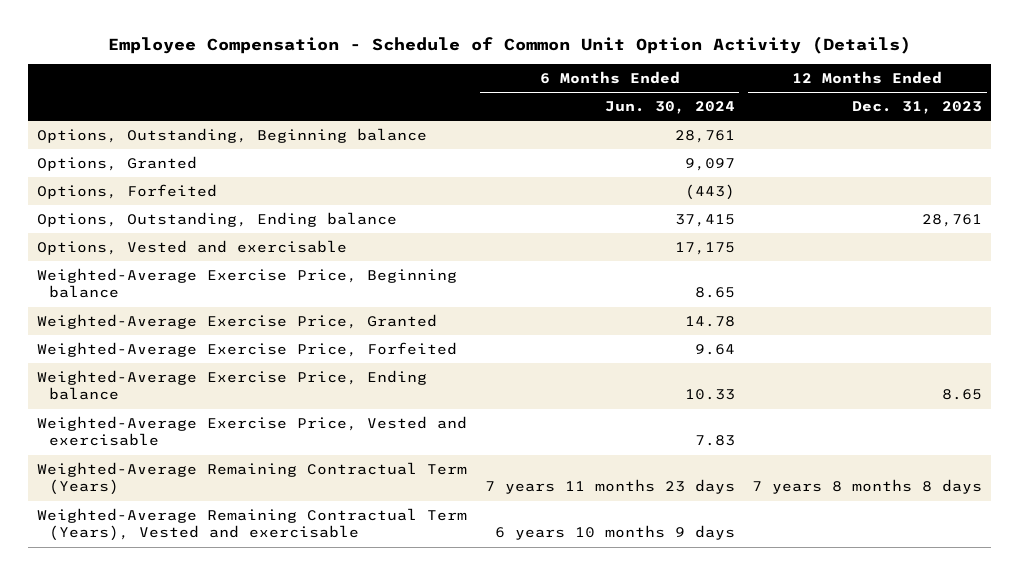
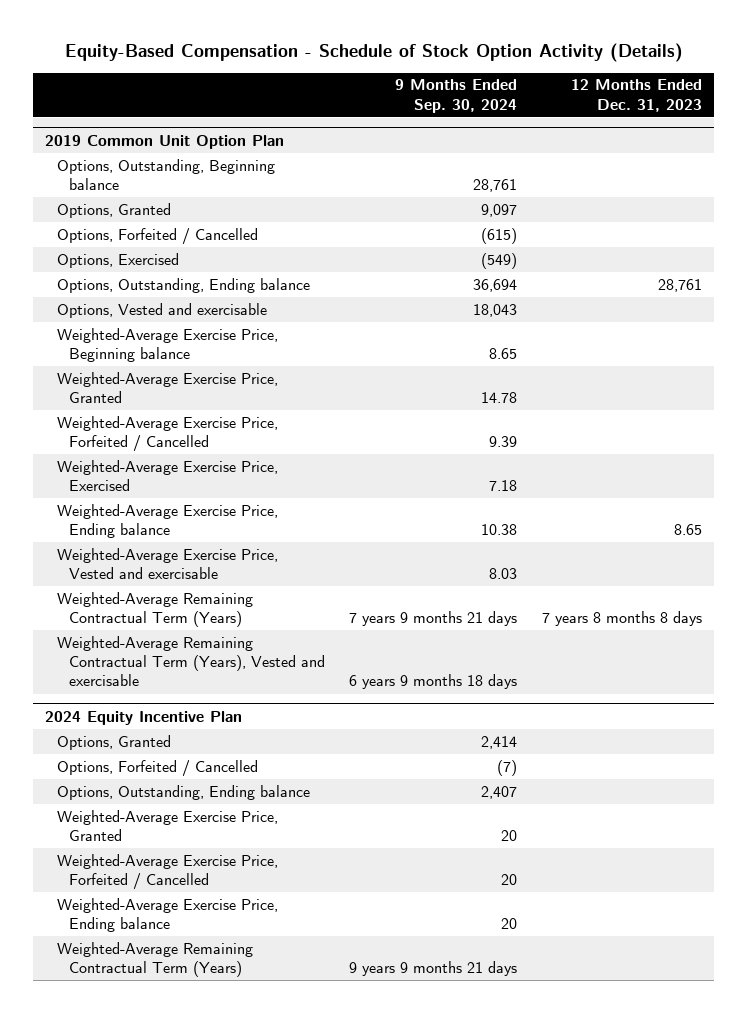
- Employee Compensation - Schedule of Common Unit Option Activity (Details)
+ Equity-Based Compensation - Schedule of Stock Option Activity (Details)
- | 6 Months Ended Jun. 30, 2024 | 12 Months Ended Dec. 31, 2023
+ | 9 Months Ended Sep. 30, 2024 | 12 Months Ended Dec. 31, 2023
+ 2019 Common Unit Option Plan
- Options, Forfeited | (443) |
+ Options, Forfeited / Cancelled | (615) |
+ Options, Exercised | (549) |
- Weighted-Average Exercise Price, Forfeited | 9.64 |
+ Weighted-Average Exercise Price, Forfeited / Cancelled | 9.39 |
+ Weighted-Average Exercise Price, Exercised | 7.18 |
+ 2024 Equity Incentive Plan
+ Options, Granted | 2,414 |
+ Options, Forfeited / Cancelled | (7) |
+ Options, Outstanding, Ending balance | 2,407 |
+ Weighted-Average Exercise Price, Granted | 20 |
+ Weighted-Average Exercise Price, Forfeited / Cancelled | 20 |
+ Weighted-Average Exercise Price, Ending balance | 20 |
+ Weighted-Average Remaining Contractual Term (Years) | 9 years 9 months 21 days |

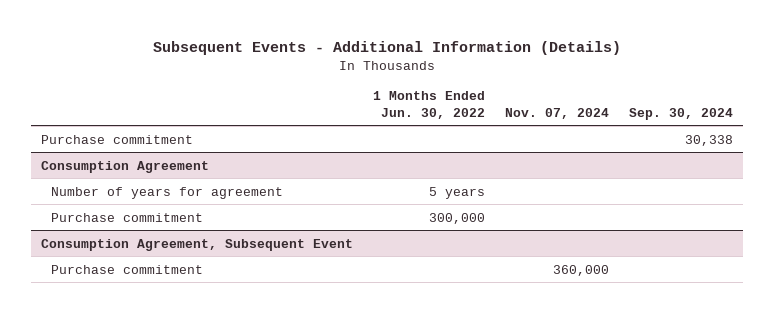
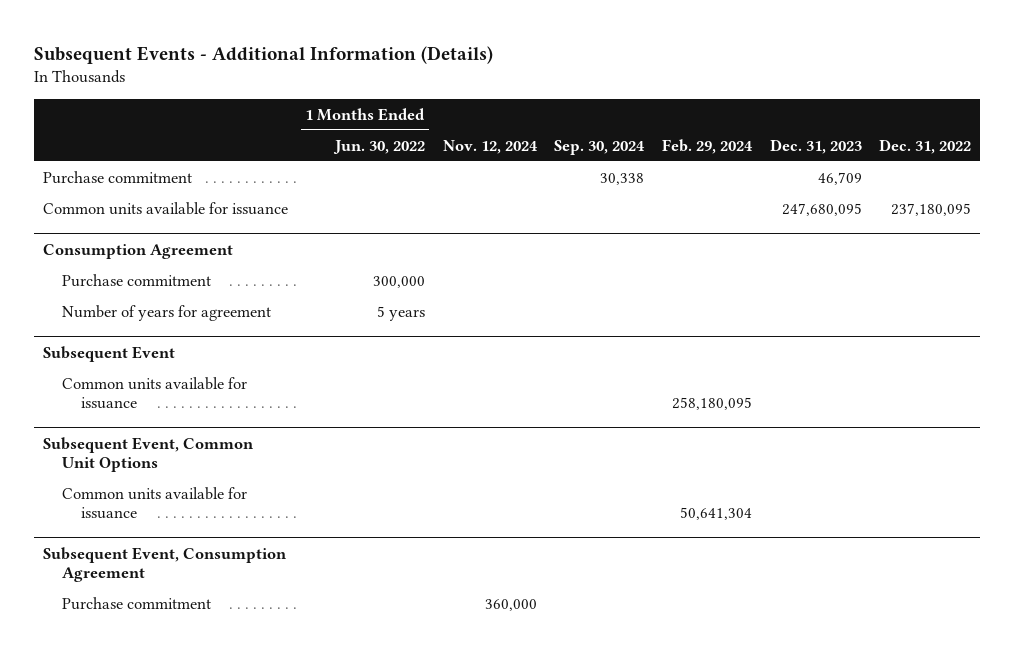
- | 1 Months Ended Jun. 30, 2022 | Nov. 07, 2024 | Sep. 30, 2024
+ | 1 Months Ended Jun. 30, 2022 | Nov. 12, 2024 | Sep. 30, 2024 | Feb. 29, 2024 | Dec. 31, 2023 | Dec. 31, 2022
+ Common units available for issuance | | | | | 247,680,095 | 237,180,095
- Consumption Agreement, Subsequent Event
@ Consumption Agreement
moved down: Number of years for agreement | 5 years | | | | |
+ Subsequent Event
+ Common units available for issuance | | | | 258,180,095 | |
+ Subsequent Event, Common Unit Options
+ Common units available for issuance | | | | 50,641,304 | |
+ Subsequent Event, Consumption Agreement

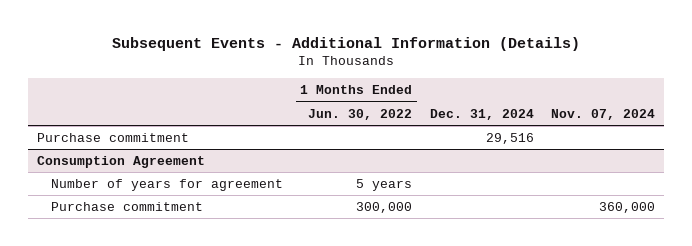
- | 1 Months Ended Jun. 30, 2022 | Nov. 12, 2024 | Sep. 30, 2024 | Feb. 29, 2024 | Dec. 31, 2023 | Dec. 31, 2022
+ | 1 Months Ended Jun. 30, 2022 | Dec. 31, 2024 | Nov. 07, 2024
- Common units available for issuance | | | | | 247,680,095 | 237,180,095
- Subsequent Event
- Common units available for issuance | | | | 258,180,095 | |
- Subsequent Event, Common Unit Options
- Common units available for issuance | | | | 50,641,304 | |
- Subsequent Event, Consumption Agreement
- Purchase commitment | | 360,000 | | | |
@ Consumption Agreement
moved down: Purchase commitment | 300,000 | | 360,000

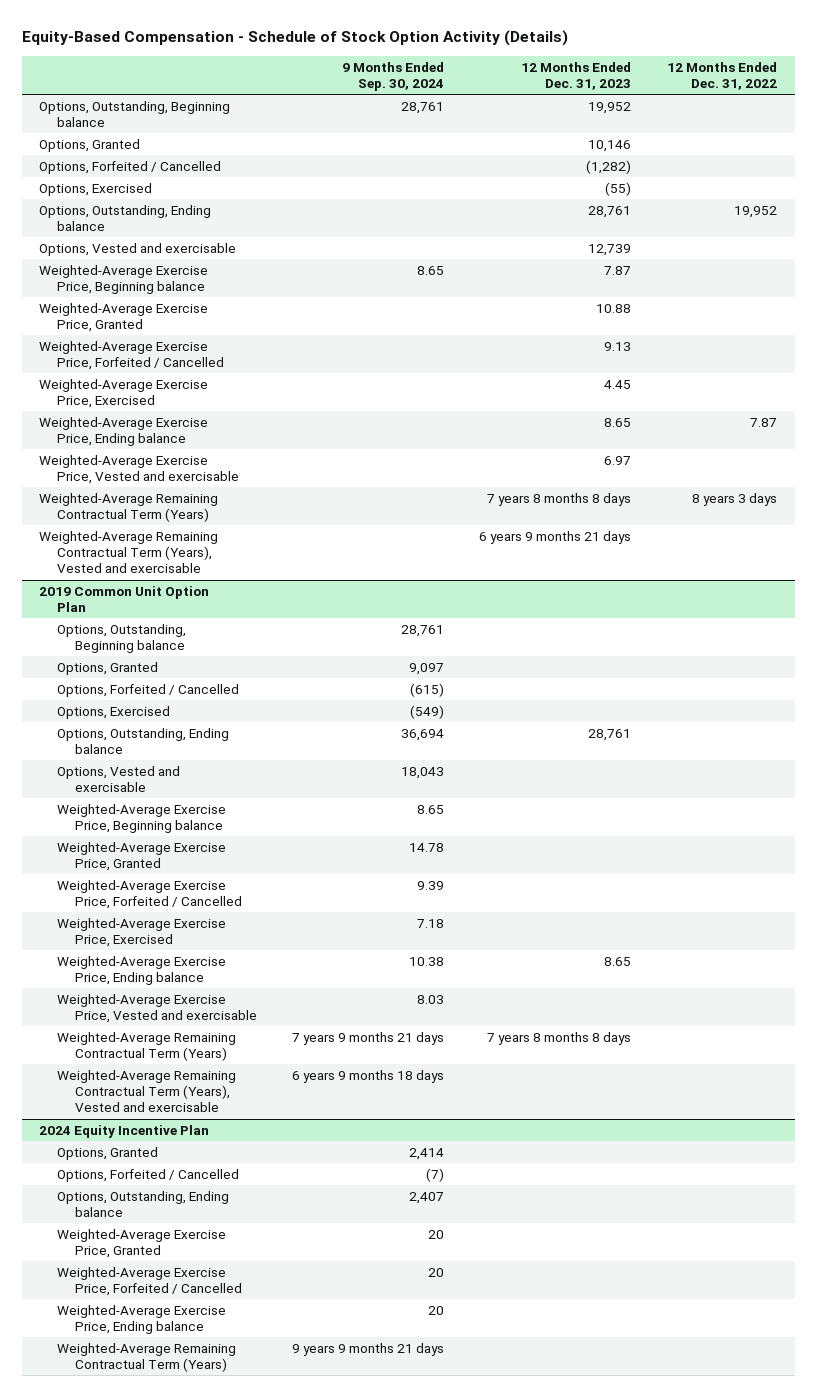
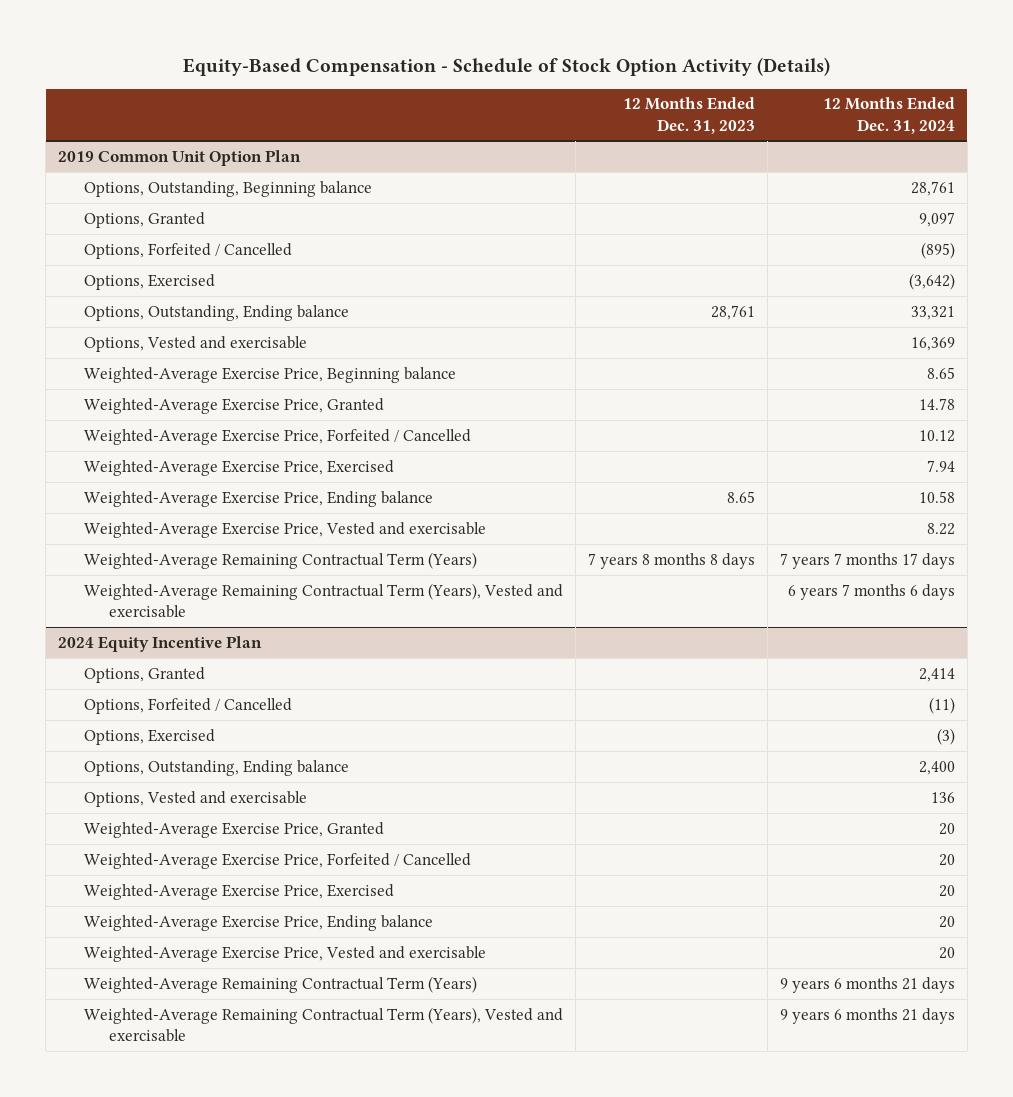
- | 9 Months Ended Sep. 30, 2024 | 12 Months Ended Dec. 31, 2023 | 12 Months Ended Dec. 31, 2022
+ | 12 Months Ended Dec. 31, 2023 | 12 Months Ended Dec. 31, 2024
- Options, Outstanding, Beginning balance | 28,761 | 19,952 |
- Options, Granted | | 10,146 |
- Options, Forfeited / Cancelled | | (1,282) |
- Options, Exercised | | (55) |
- Options, Outstanding, Ending balance | | 28,761 | 19,952
- Options, Vested and exercisable | | 12,739 |
- Weighted-Average Exercise Price, Beginning balance | 8.65 | 7.87 |
- Weighted-Average Exercise Price, Granted | | 10.88 |
- Weighted-Average Exercise Price, Forfeited / Cancelled | | 9.13 |
- Weighted-Average Exercise Price, Exercised | | 4.45 |
- Weighted-Average Exercise Price, Ending balance | | 8.65 | 7.87
- Weighted-Average Exercise Price, Vested and exercisable | | 6.97 |
- Weighted-Average Remaining Contractual Term (Years) | | 7 years 8 months 8 days | 8 years 3 days
- Weighted-Average Remaining Contractual Term (Years), Vested and exercisable | | 6 years 9 months 21 days |
@ 2024 Equity Incentive Plan
+ Options, Exercised | | (3)
+ Options, Vested and exercisable | | 136
+ Weighted-Average Exercise Price, Exercised | | 20
+ Weighted-Average Exercise Price, Vested and exercisable | | 20
+ Weighted-Average Remaining Contractual Term (Years), Vested and exercisable | | 9 years 6 months 21 days

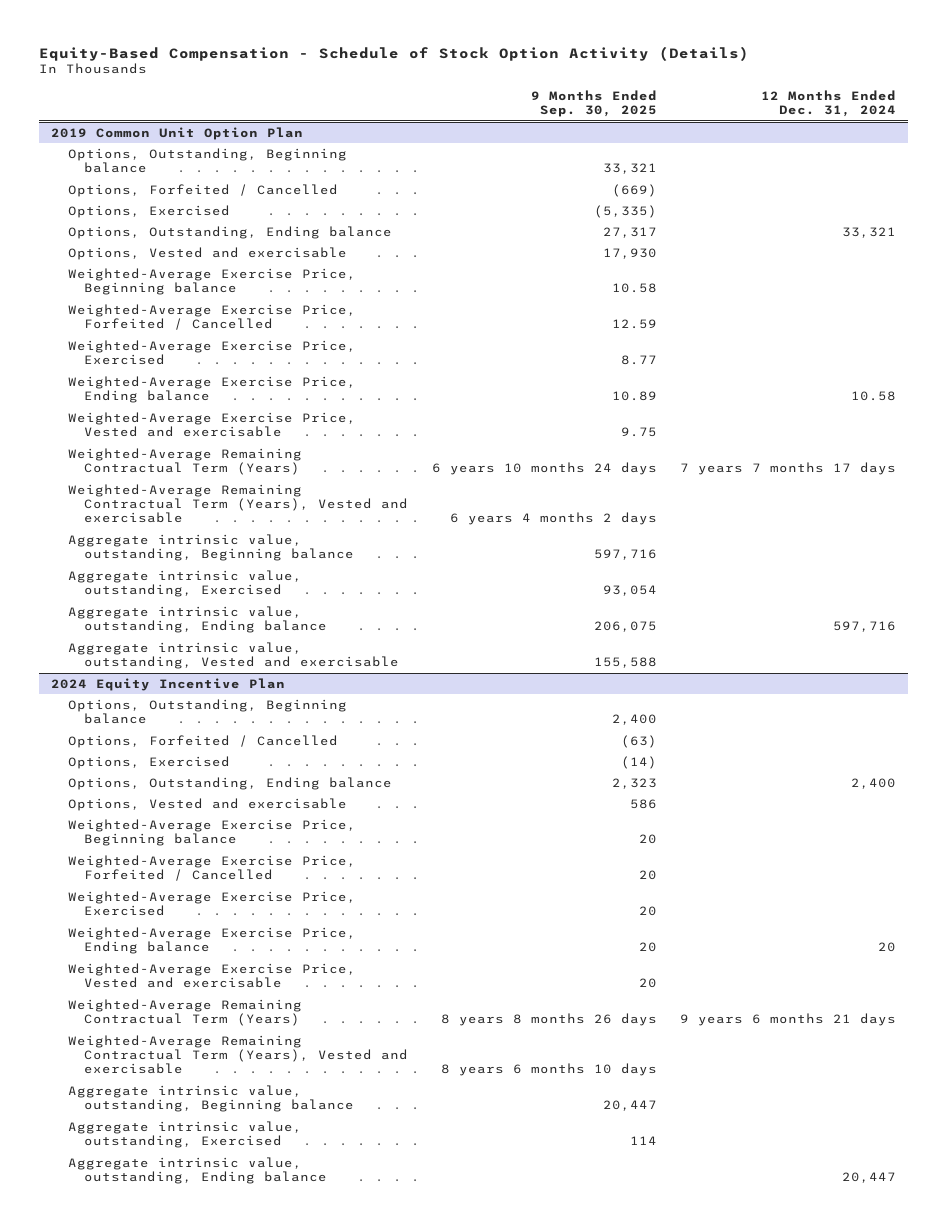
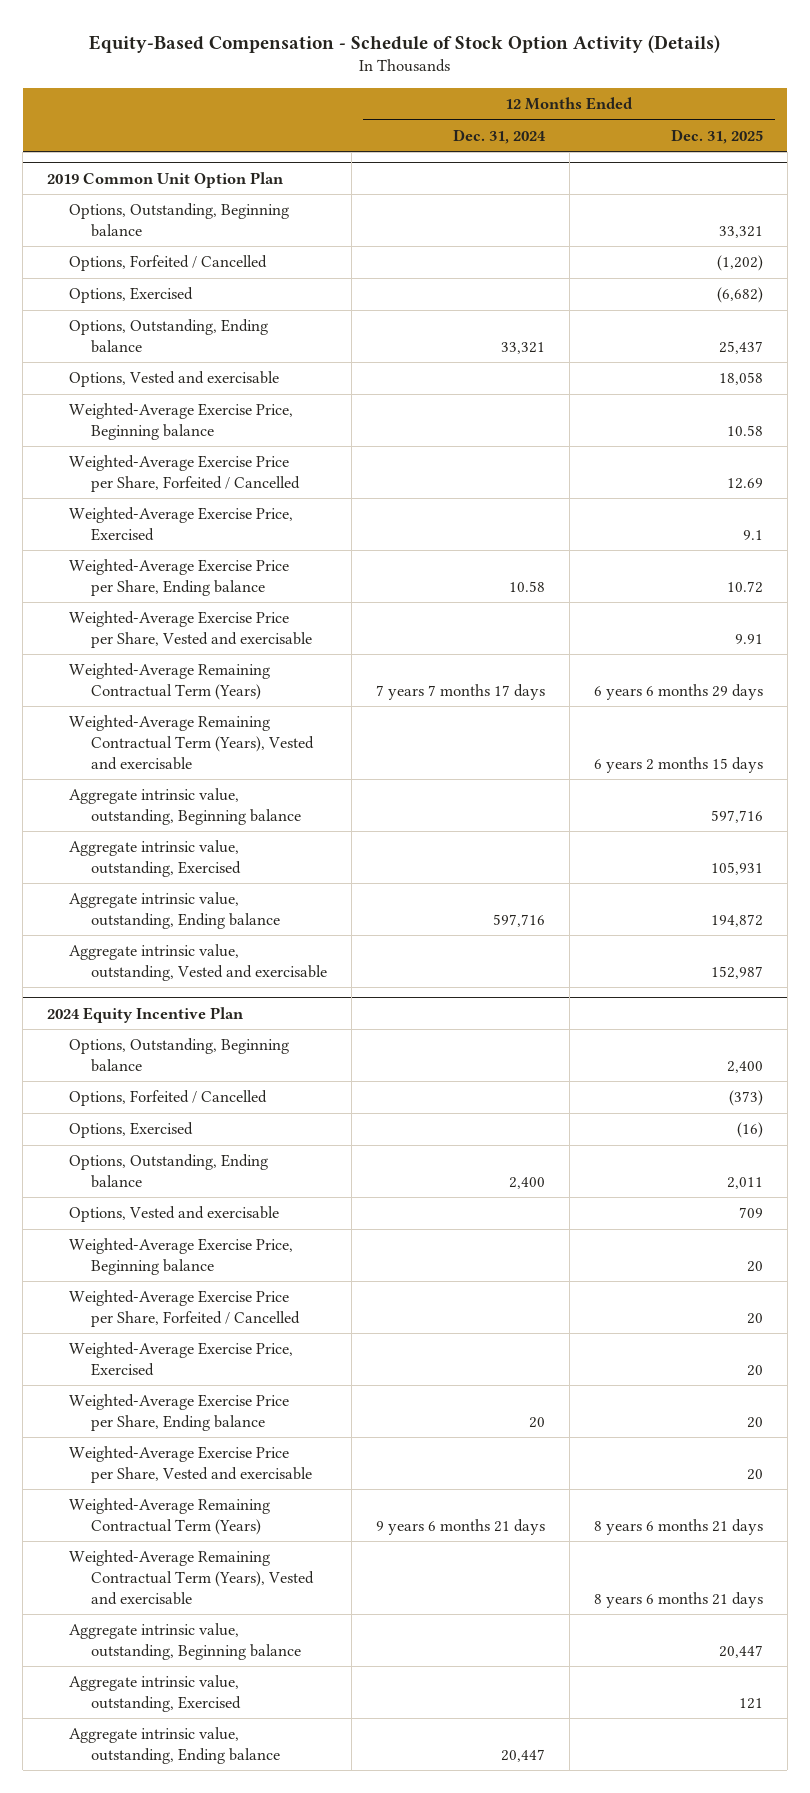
- | 9 Months Ended Sep. 30, 2025 | 12 Months Ended Dec. 31, 2024
+ | 12 Months Ended Dec. 31, 2024 | 12 Months Ended Dec. 31, 2025
@ 2019 Common Unit Option Plan
- Weighted-Average Exercise Price, Forfeited / Cancelled | 12.59 |
+ Weighted-Average Exercise Price per Share, Forfeited / Cancelled | | 12.69
- Weighted-Average Exercise Price, Ending balance | 10.89 | 10.58
- Weighted-Average Exercise Price, Vested and exercisable | 9.75 |
+ Weighted-Average Exercise Price per Share, Ending balance | 10.58 | 10.72
+ Weighted-Average Exercise Price per Share, Vested and exercisable | | 9.91
@ 2024 Equity Incentive Plan
- Weighted-Average Exercise Price, Forfeited / Cancelled | 20 |
+ Weighted-Average Exercise Price per Share, Forfeited / Cancelled | | 20
- Weighted-Average Exercise Price, Ending balance | 20 | 20
- Weighted-Average Exercise Price, Vested and exercisable | 20 |
+ Weighted-Average Exercise Price per Share, Ending balance | 20 | 20
+ Weighted-Average Exercise Price per Share, Vested and exercisable | | 20

